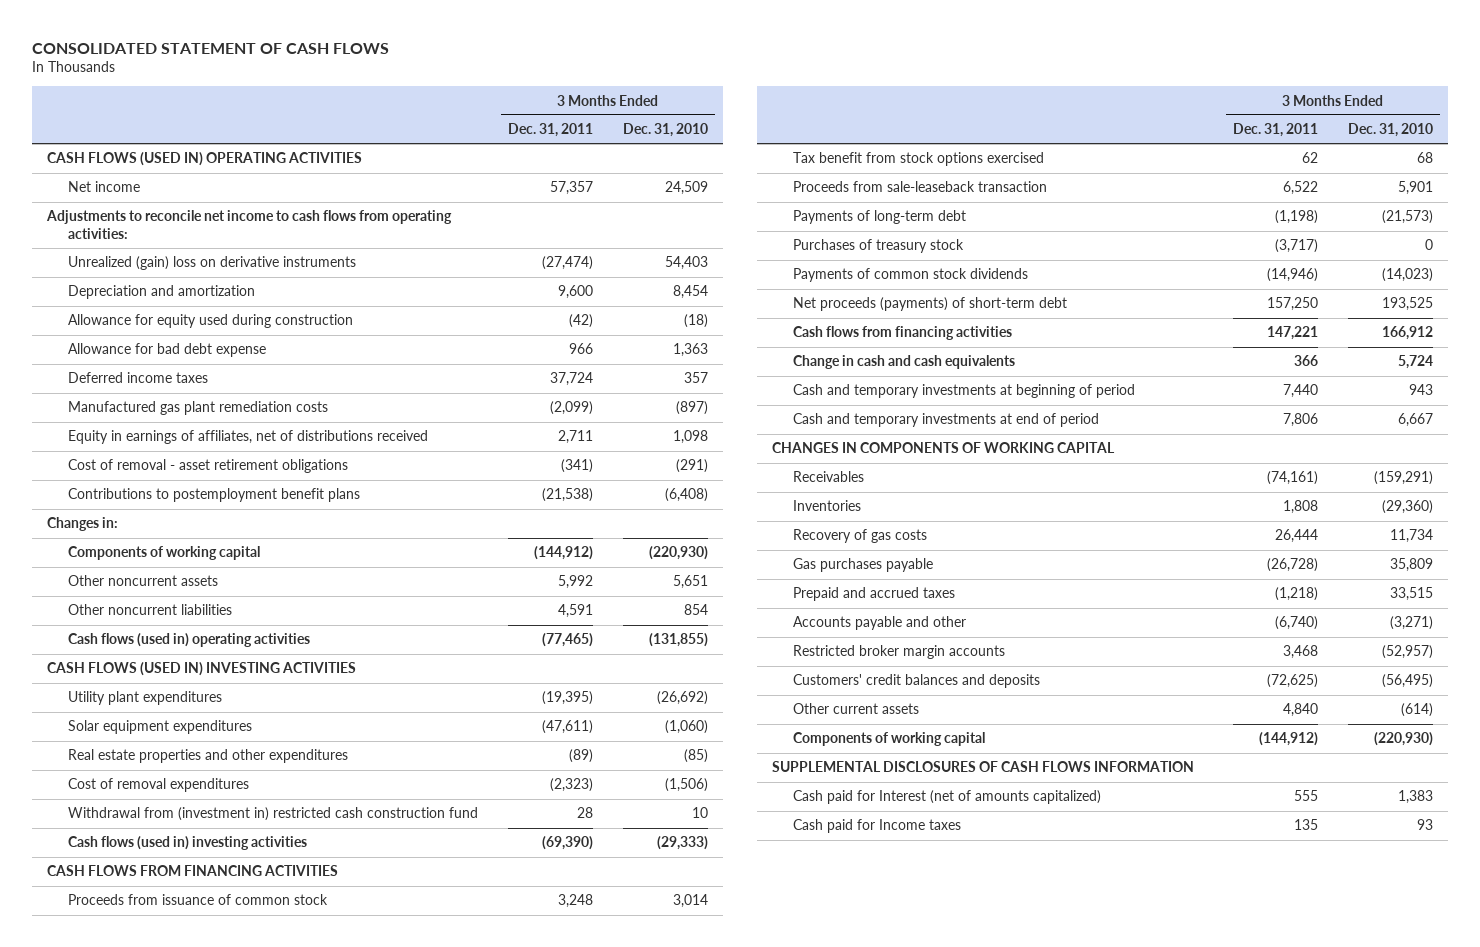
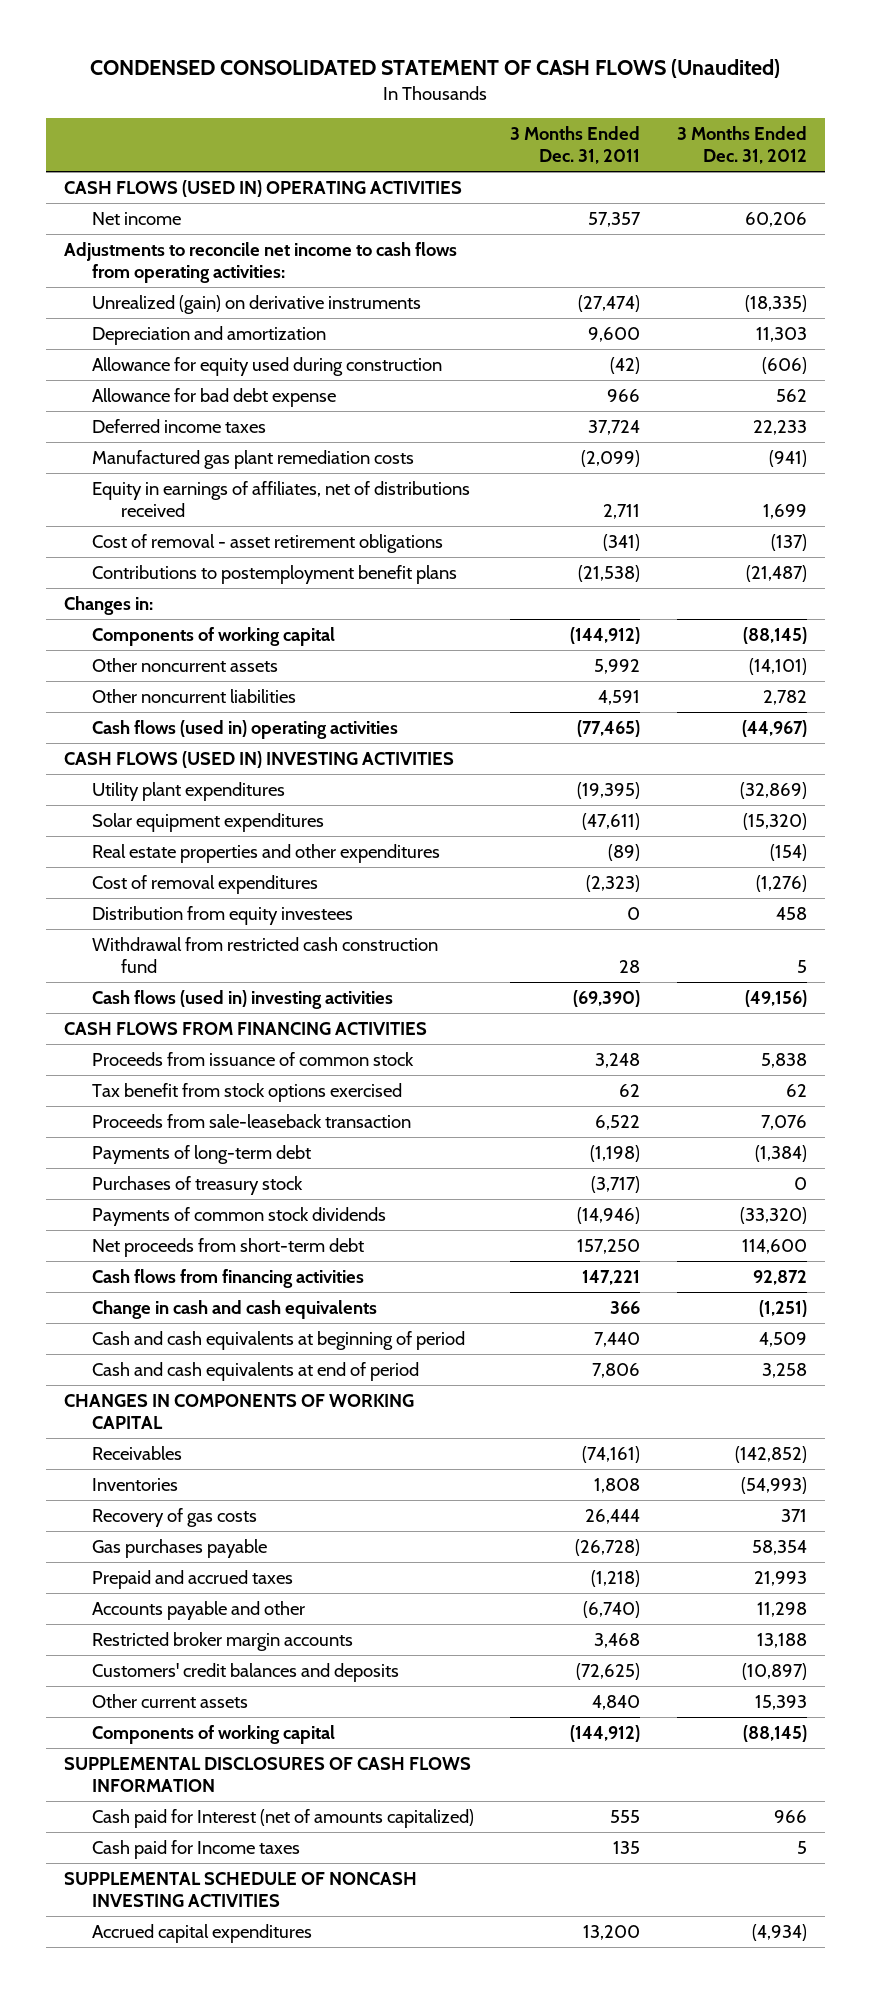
- CONSOLIDATED STATEMENT OF CASH FLOWS
+ CONDENSED CONSOLIDATED STATEMENT OF CASH FLOWS (Unaudited)
- | 3 Months Ended Dec. 31, 2011 | 3 Months Ended Dec. 31, 2010
+ | 3 Months Ended Dec. 31, 2011 | 3 Months Ended Dec. 31, 2012
- Unrealized (gain) loss on derivative instruments | (27,474) | 54,403
+ Unrealized (gain) on derivative instruments | (27,474) | (18,335)
- Withdrawal from (investment in) restricted cash construction fund | 28 | 10
+ Distribution from equity investees | 0 | 458
+ Withdrawal from restricted cash construction fund | 28 | 5
- Net proceeds (payments) of short-term debt | 157,250 | 193,525
+ Net proceeds from short-term debt | 157,250 | 114,600
- Cash and temporary investments at beginning of period | 7,440 | 943
- Cash and temporary investments at end of period | 7,806 | 6,667
+ Cash and cash equivalents at beginning of period | 7,440 | 4,509
+ Cash and cash equivalents at end of period | 7,806 | 3,258
+ SUPPLEMENTAL SCHEDULE OF NONCASH INVESTING ACTIVITIES
+ Accrued capital expenditures | 13,200 | (4,934)

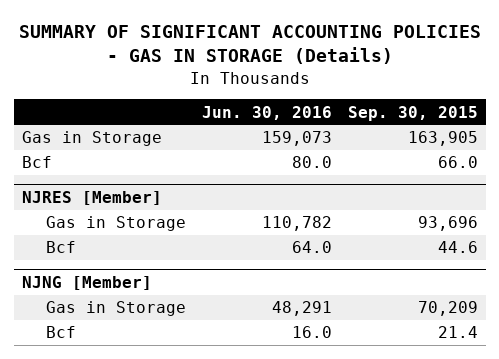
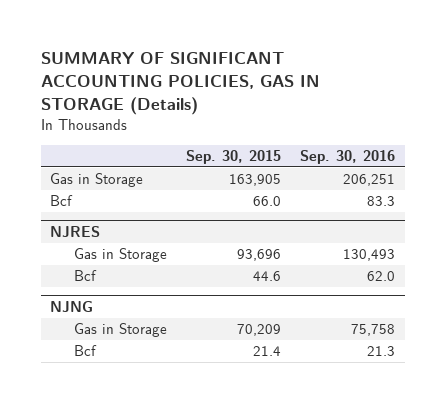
- SUMMARY OF SIGNIFICANT ACCOUNTING POLICIES - GAS IN STORAGE (Details)
+ SUMMARY OF SIGNIFICANT ACCOUNTING POLICIES, GAS IN STORAGE (Details)
- | Jun. 30, 2016 | Sep. 30, 2015
+ | Sep. 30, 2015 | Sep. 30, 2016
- NJRES [Member]
+ NJRES
- NJNG [Member]
+ NJNG

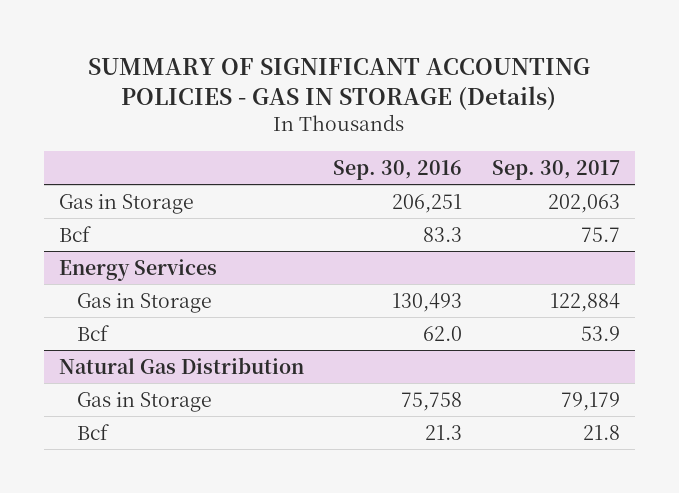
- SUMMARY OF SIGNIFICANT ACCOUNTING POLICIES, GAS IN STORAGE (Details)
+ SUMMARY OF SIGNIFICANT ACCOUNTING POLICIES - GAS IN STORAGE (Details)
- | Sep. 30, 2015 | Sep. 30, 2016
+ | Sep. 30, 2016 | Sep. 30, 2017
- NJRES
+ Energy Services
- NJNG
+ Natural Gas Distribution

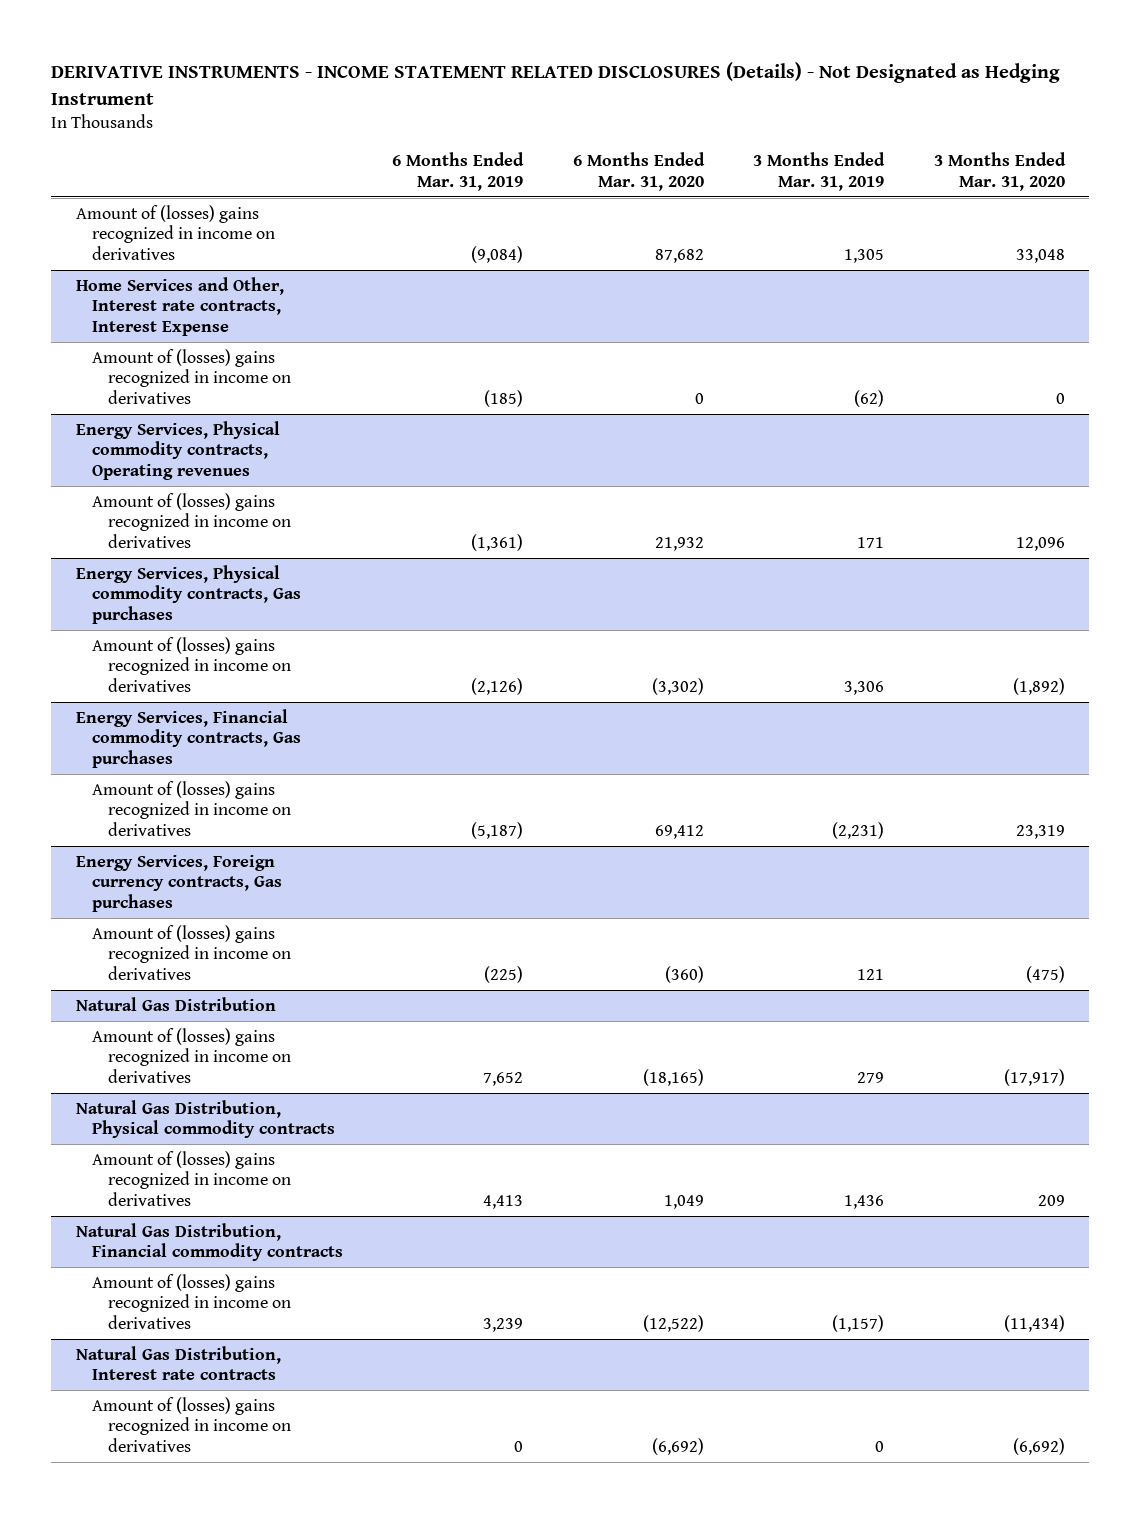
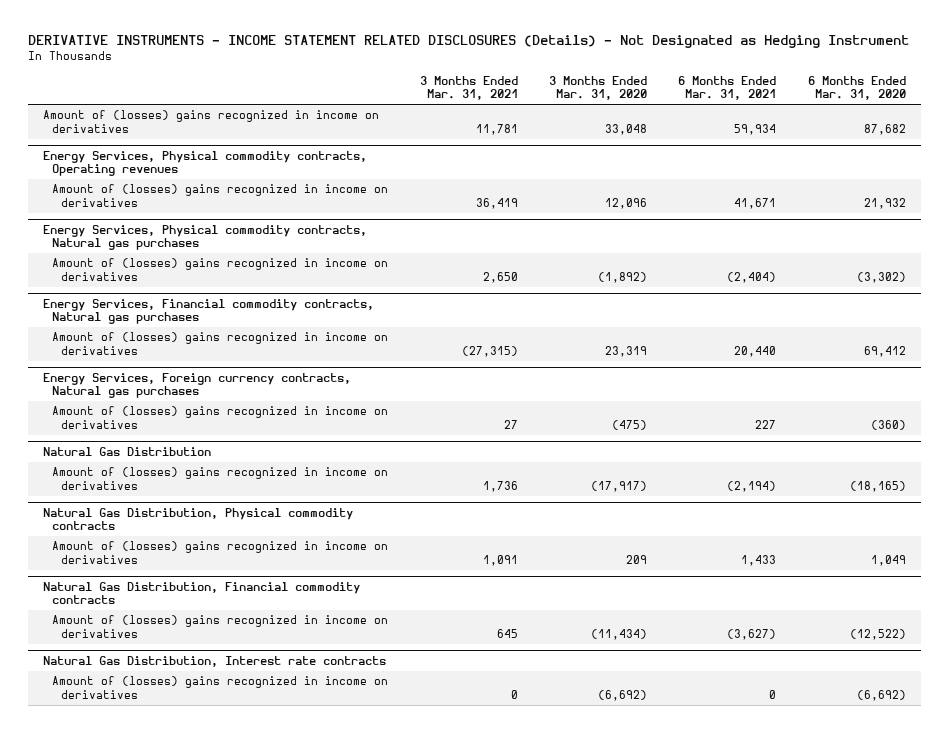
- | 6 Months Ended Mar. 31, 2019 | 6 Months Ended Mar. 31, 2020 | 3 Months Ended Mar. 31, 2019 | 3 Months Ended Mar. 31, 2020
+ | 3 Months Ended Mar. 31, 2021 | 3 Months Ended Mar. 31, 2020 | 6 Months Ended Mar. 31, 2021 | 6 Months Ended Mar. 31, 2020
- Home Services and Other, Interest rate contracts, Interest Expense
- Amount of (losses) gains recognized in income on derivatives | (185) | 0 | (62) | 0
- Energy Services, Physical commodity contracts, Gas purchases
+ Energy Services, Physical commodity contracts, Natural gas purchases
- Energy Services, Financial commodity contracts, Gas purchases
+ Energy Services, Financial commodity contracts, Natural gas purchases
- Energy Services, Foreign currency contracts, Gas purchases
+ Energy Services, Foreign currency contracts, Natural gas purchases

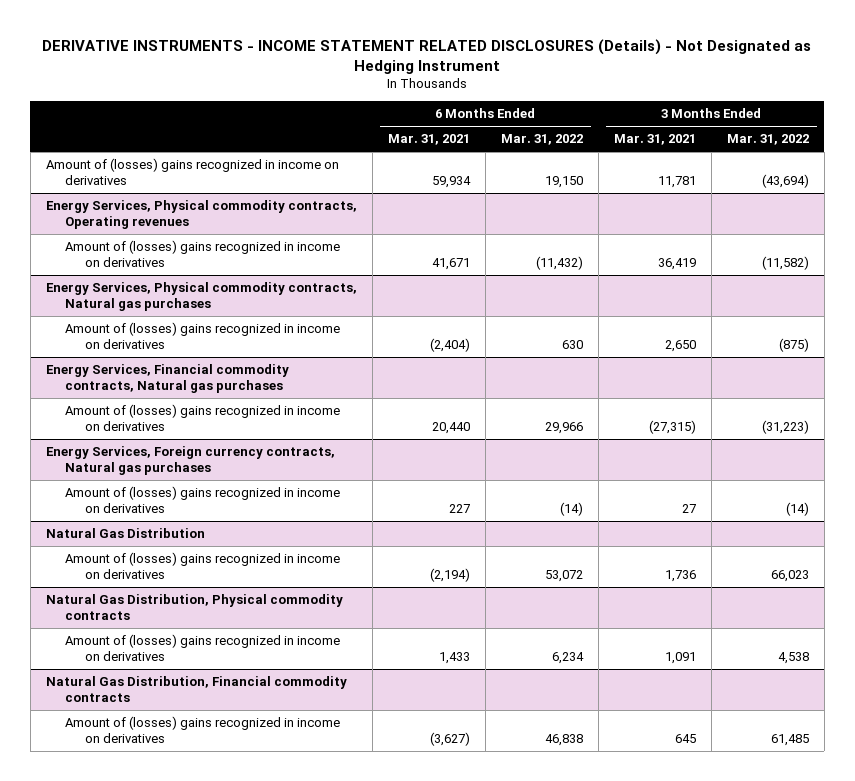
- | 3 Months Ended Mar. 31, 2021 | 3 Months Ended Mar. 31, 2020 | 6 Months Ended Mar. 31, 2021 | 6 Months Ended Mar. 31, 2020
+ | 6 Months Ended Mar. 31, 2021 | 6 Months Ended Mar. 31, 2022 | 3 Months Ended Mar. 31, 2021 | 3 Months Ended Mar. 31, 2022
- Natural Gas Distribution, Interest rate contracts
- Amount of (losses) gains recognized in income on derivatives | 0 | (6,692) | 0 | (6,692)

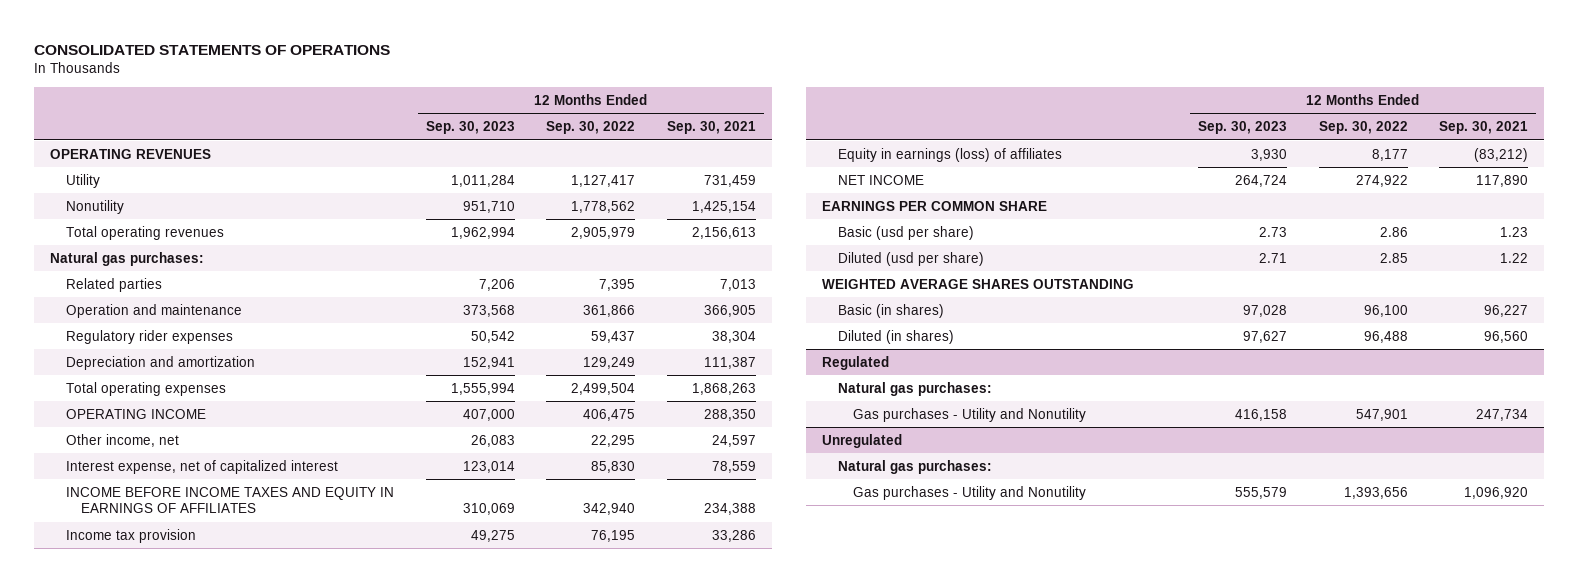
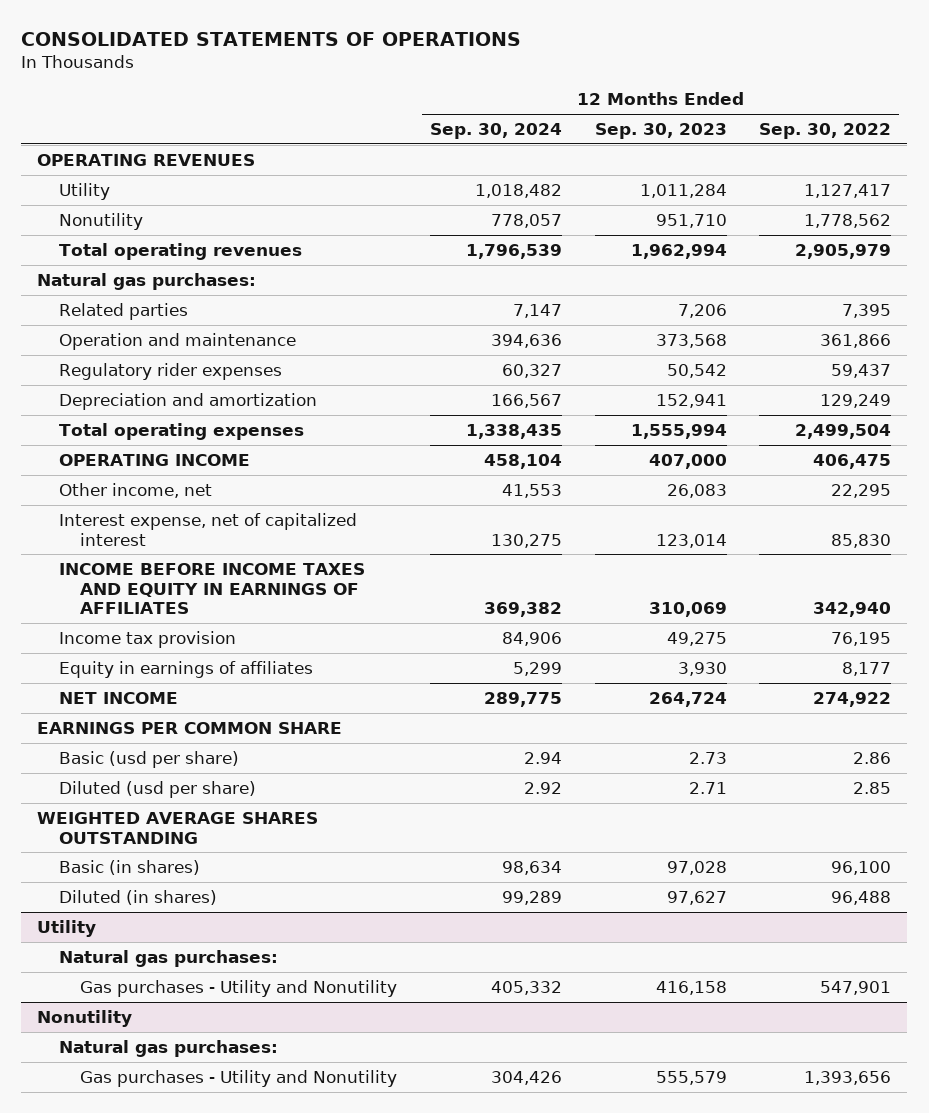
- | 12 Months Ended Sep. 30, 2023 | 12 Months Ended Sep. 30, 2022 | 12 Months Ended Sep. 30, 2021
+ | 12 Months Ended Sep. 30, 2024 | 12 Months Ended Sep. 30, 2023 | 12 Months Ended Sep. 30, 2022
- Equity in earnings (loss) of affiliates | 3,930 | 8,177 | (83,212)
+ Equity in earnings of affiliates | 5,299 | 3,930 | 8,177
- Regulated
+ Utility
- Unregulated
+ Nonutility

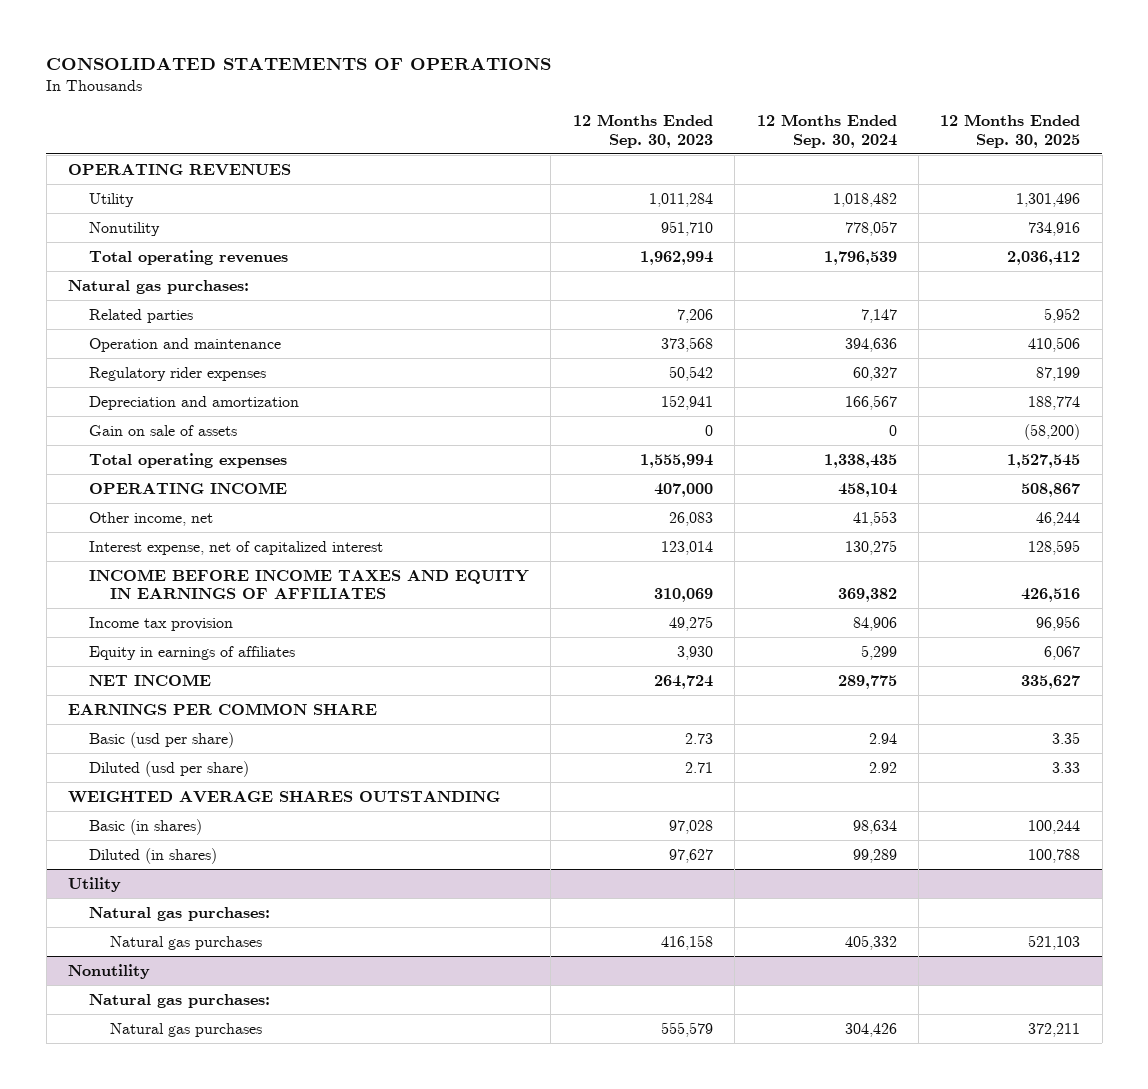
- | 12 Months Ended Sep. 30, 2024 | 12 Months Ended Sep. 30, 2023 | 12 Months Ended Sep. 30, 2022
+ | 12 Months Ended Sep. 30, 2023 | 12 Months Ended Sep. 30, 2024 | 12 Months Ended Sep. 30, 2025
+ Gain on sale of assets | 0 | 0 | (58,200)
@ Utility
- Gas purchases - Utility and Nonutility | 405,332 | 416,158 | 547,901
+ Natural gas purchases | 416,158 | 405,332 | 521,103
@ Nonutility
- Gas purchases - Utility and Nonutility | 304,426 | 555,579 | 1,393,656
+ Natural gas purchases | 555,579 | 304,426 | 372,211

